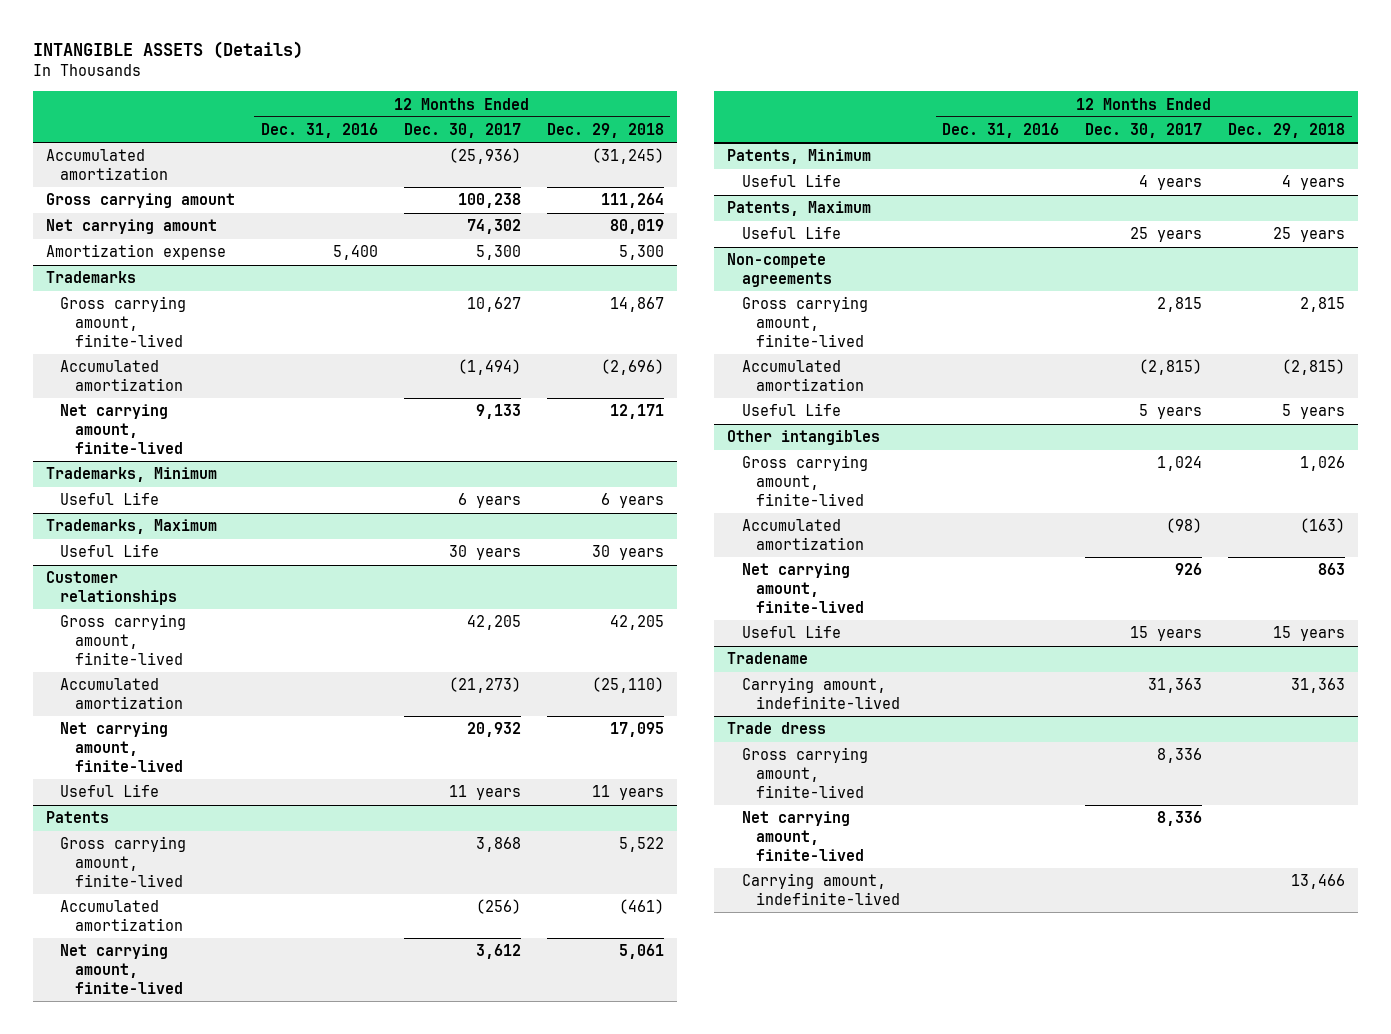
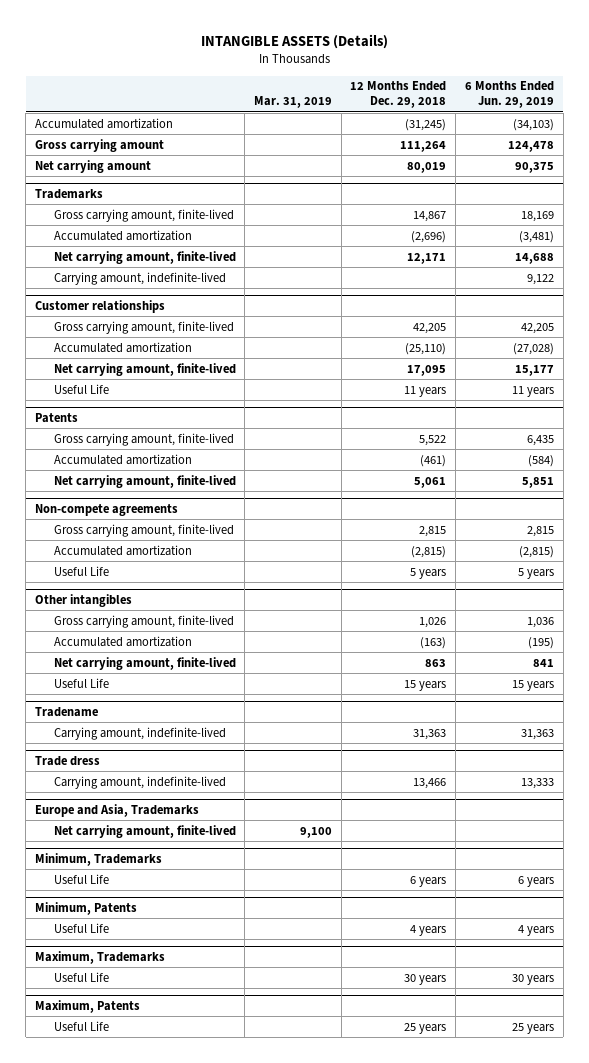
- | 12 Months Ended Dec. 31, 2016 | 12 Months Ended Dec. 30, 2017 | 12 Months Ended Dec. 29, 2018
+ | Mar. 31, 2019 | 12 Months Ended Dec. 29, 2018 | 6 Months Ended Jun. 29, 2019
- Amortization expense | 5,400 | 5,300 | 5,300
- Trademarks, Minimum
- Useful Life | | 6 years | 6 years
- Trademarks, Maximum
- Useful Life | | 30 years | 30 years
@ Trademarks
+ Carrying amount, indefinite-lived | | | 9,122
- Patents, Minimum
- Useful Life | | 4 years | 4 years
- Patents, Maximum
- Useful Life | | 25 years | 25 years
@ Trade dress
- Gross carrying amount, finite-lived | | 8,336 |
- Net carrying amount, finite-lived | | 8,336 |
+ Europe and Asia, Trademarks
+ Net carrying amount, finite-lived | 9,100 | |
+ Minimum, Trademarks
+ Useful Life | | 6 years | 6 years
+ Minimum, Patents
+ Useful Life | | 4 years | 4 years
+ Maximum, Trademarks
+ Useful Life | | 30 years | 30 years
+ Maximum, Patents
+ Useful Life | | 25 years | 25 years

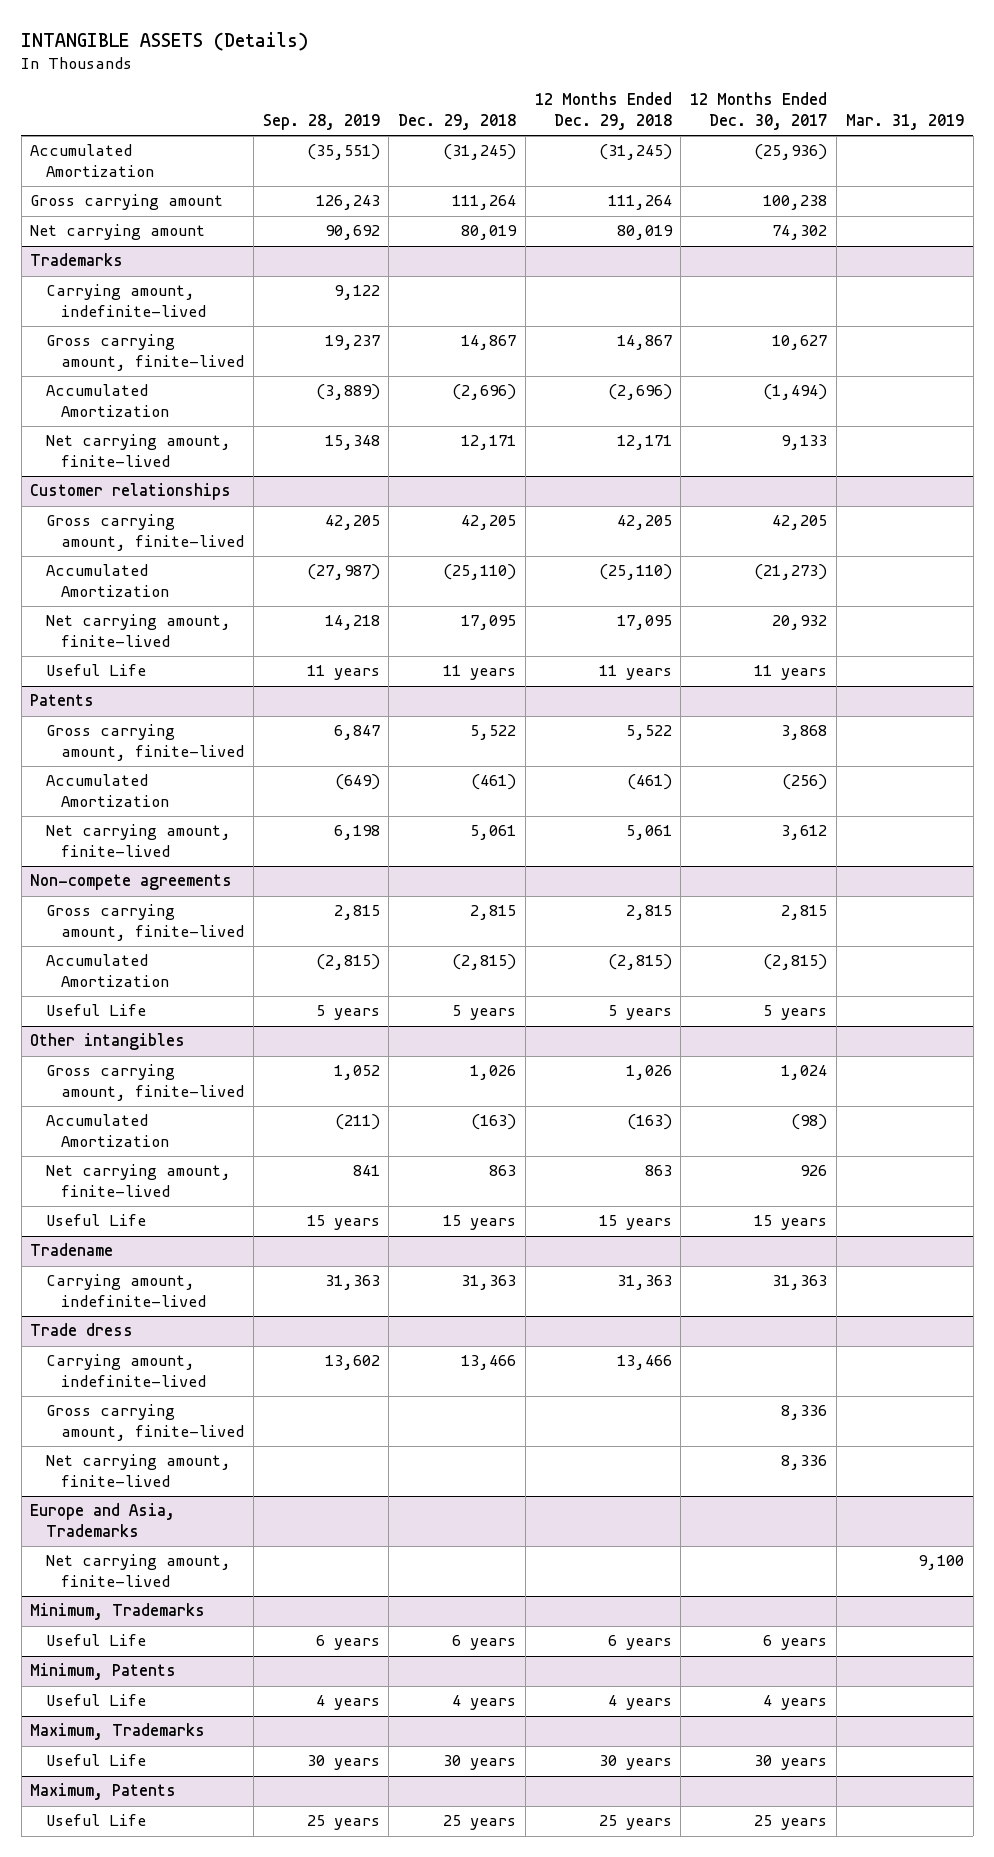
- | Mar. 31, 2019 | 12 Months Ended Dec. 29, 2018 | 6 Months Ended Jun. 29, 2019
+ | Sep. 28, 2019 | Dec. 29, 2018 | 12 Months Ended Dec. 29, 2018 | 12 Months Ended Dec. 30, 2017 | Mar. 31, 2019
- Accumulated amortization | | (31,245) | (34,103)
+ Accumulated Amortization | (35,551) | (31,245) | (31,245) | (25,936) |
@ Trademarks
moved up: Carrying amount, indefinite-lived | 9,122 | | | |
- Accumulated amortization | | (2,696) | (3,481)
+ Accumulated Amortization | (3,889) | (2,696) | (2,696) | (1,494) |
@ Customer relationships
- Accumulated amortization | | (25,110) | (27,028)
+ Accumulated Amortization | (27,987) | (25,110) | (25,110) | (21,273) |
@ Patents
- Accumulated amortization | | (461) | (584)
+ Accumulated Amortization | (649) | (461) | (461) | (256) |
@ Non-compete agreements
- Accumulated amortization | | (2,815) | (2,815)
+ Accumulated Amortization | (2,815) | (2,815) | (2,815) | (2,815) |
@ Other intangibles
- Accumulated amortization | | (163) | (195)
+ Accumulated Amortization | (211) | (163) | (163) | (98) |
@ Trade dress
+ Gross carrying amount, finite-lived | | | | 8,336 |
+ Net carrying amount, finite-lived | | | | 8,336 |

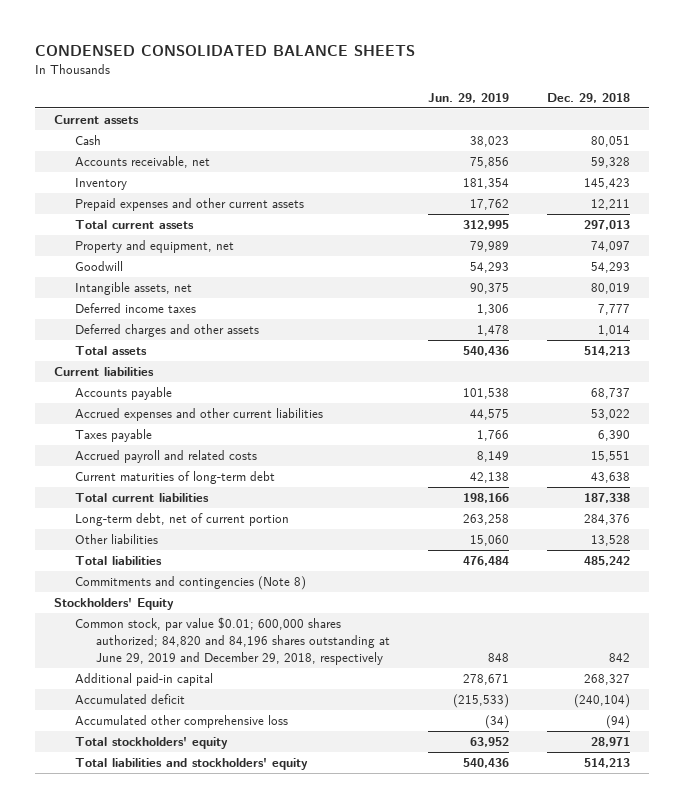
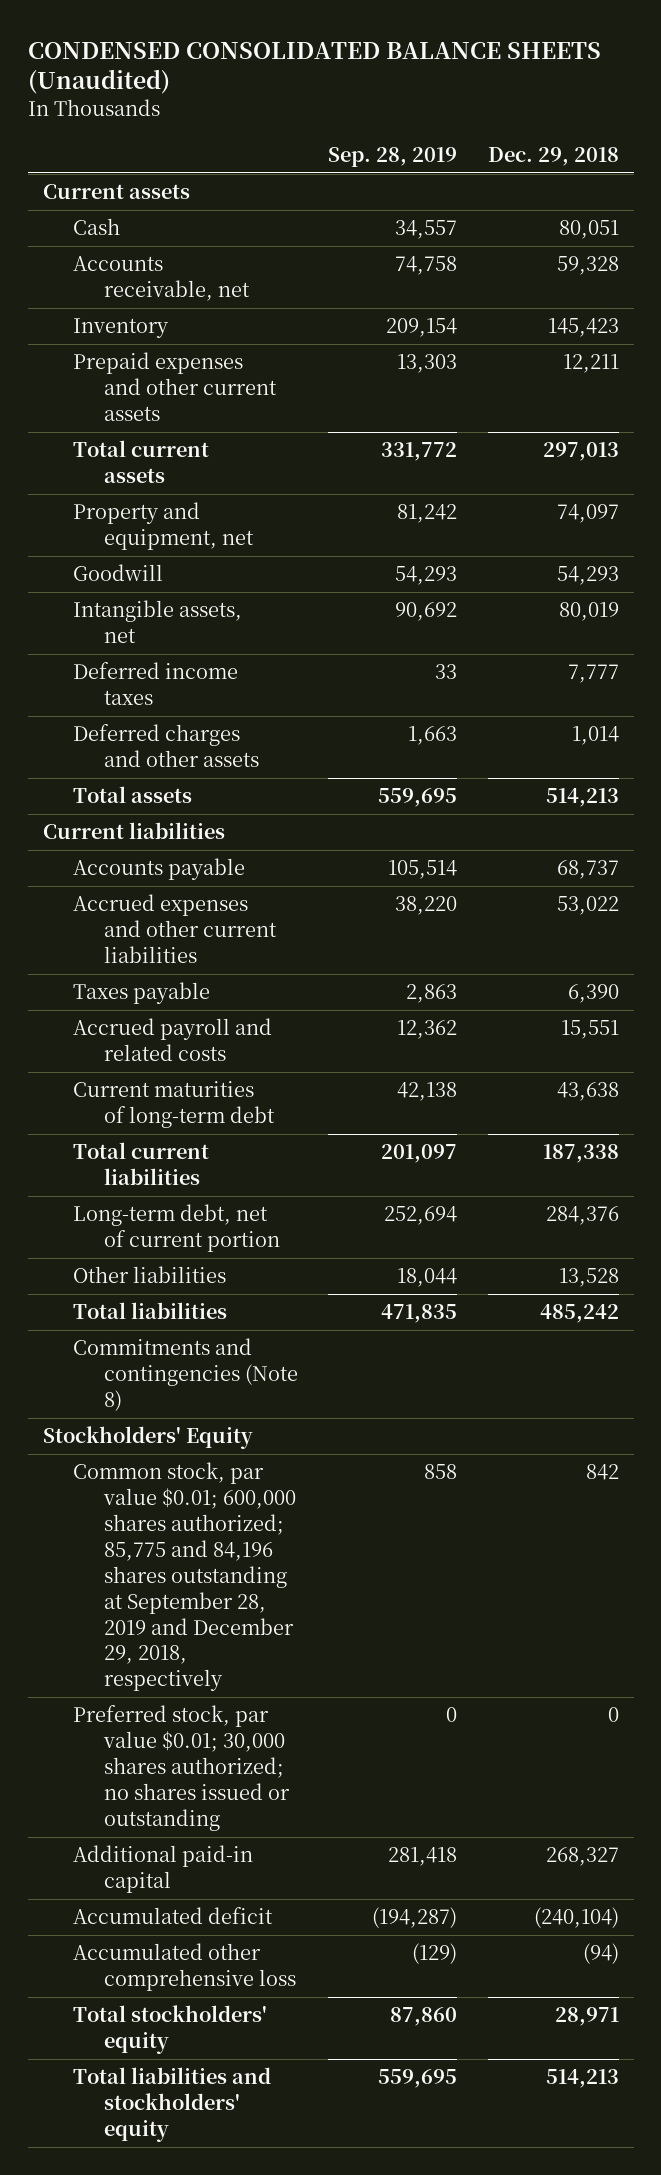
- CONDENSED CONSOLIDATED BALANCE SHEETS
+ CONDENSED CONSOLIDATED BALANCE SHEETS (Unaudited)
- | Jun. 29, 2019 | Dec. 29, 2018
+ | Sep. 28, 2019 | Dec. 29, 2018
- Common stock, par value $0.01; 600,000 shares authorized; 84,820 and 84,196 shares outstanding at June 29, 2019 and December 29, 2018, respectively | 848 | 842
+ Common stock, par value $0.01; 600,000 shares authorized; 85,775 and 84,196 shares outstanding at September 28, 2019 and December 29, 2018, respectively | 858 | 842
+ Preferred stock, par value $0.01; 30,000 shares authorized; no shares issued or outstanding | 0 | 0

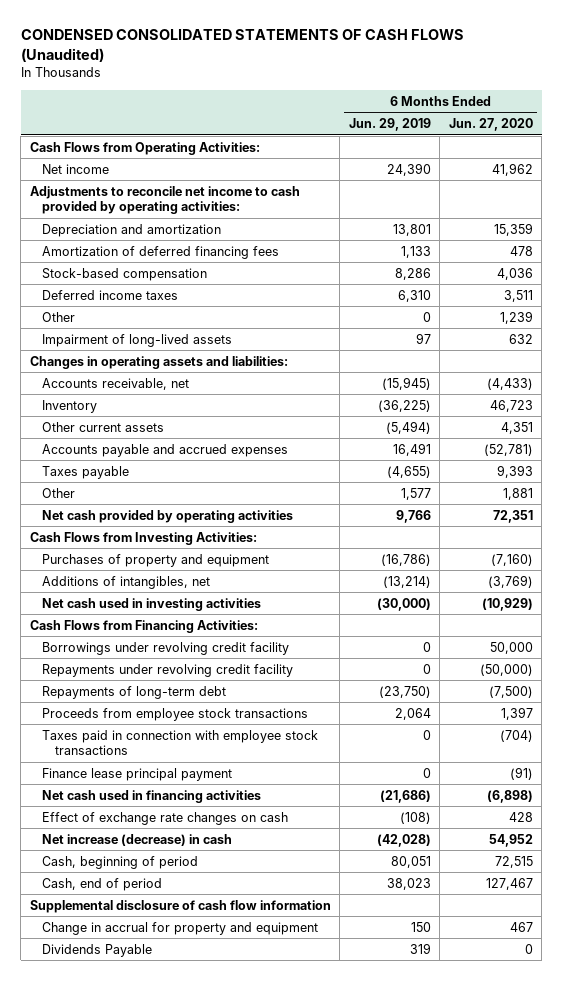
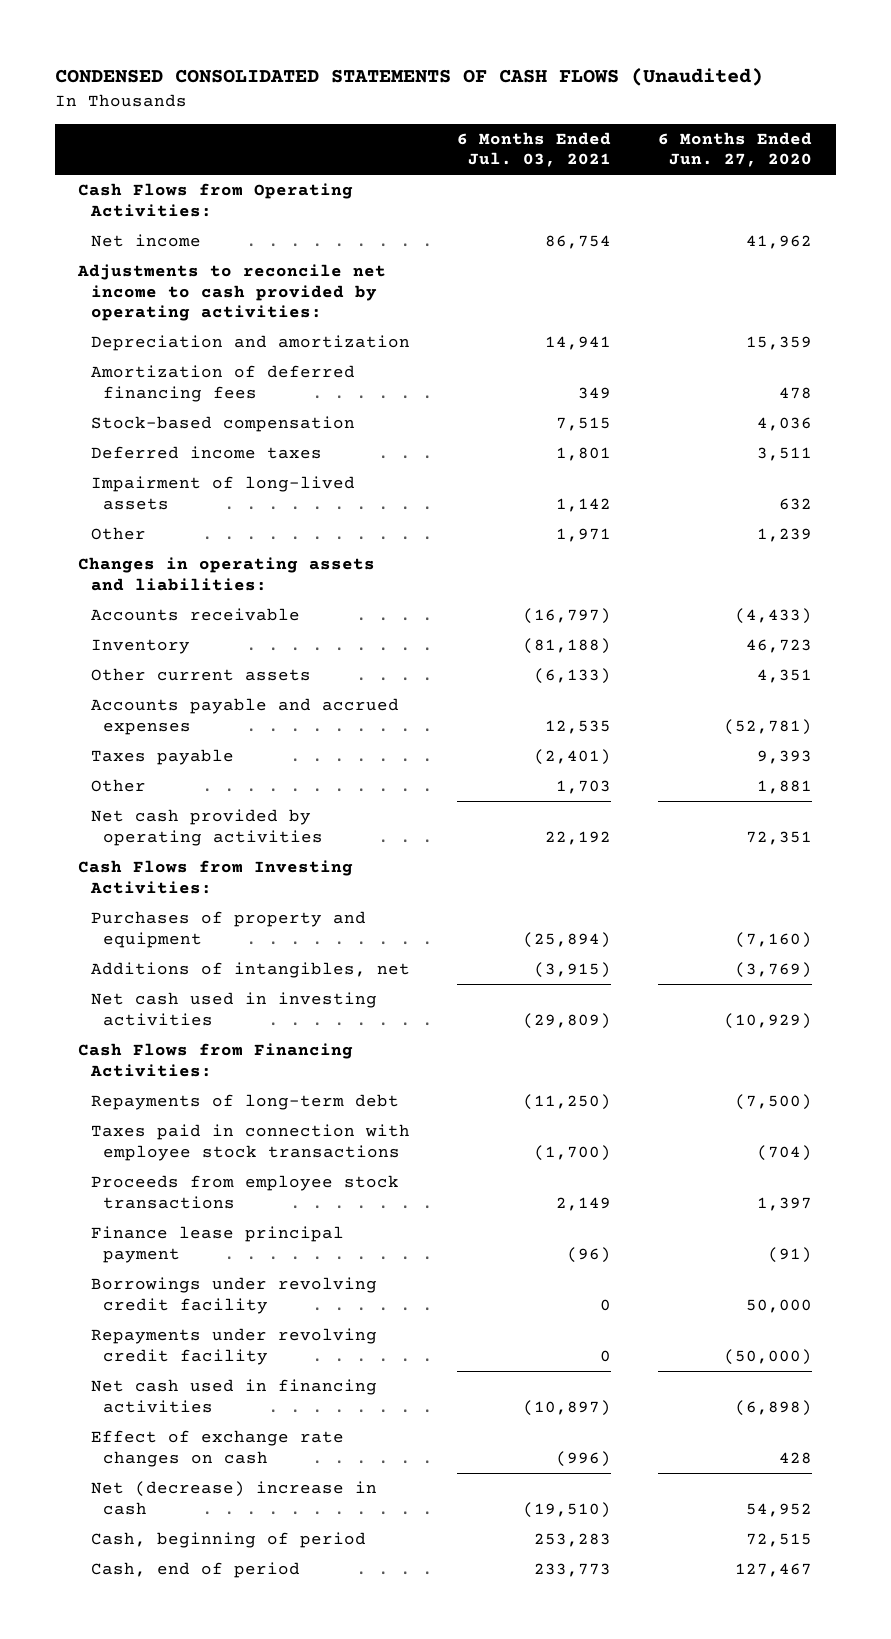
- | 6 Months Ended Jun. 29, 2019 | 6 Months Ended Jun. 27, 2020
+ | 6 Months Ended Jul. 03, 2021 | 6 Months Ended Jun. 27, 2020
moved down: Other | 1,971 | 1,239
- Accounts receivable, net | (15,945) | (4,433)
+ Accounts receivable | (16,797) | (4,433)
moved down: Proceeds from employee stock transactions | 2,149 | 1,397
moved down: Borrowings under revolving credit facility | 0 | 50,000
moved down: Repayments under revolving credit facility | 0 | (50,000)
- Net increase (decrease) in cash | (42,028) | 54,952
+ Net (decrease) increase in cash | (19,510) | 54,952
- Supplemental disclosure of cash flow information
- Change in accrual for property and equipment | 150 | 467
- Dividends Payable | 319 | 0

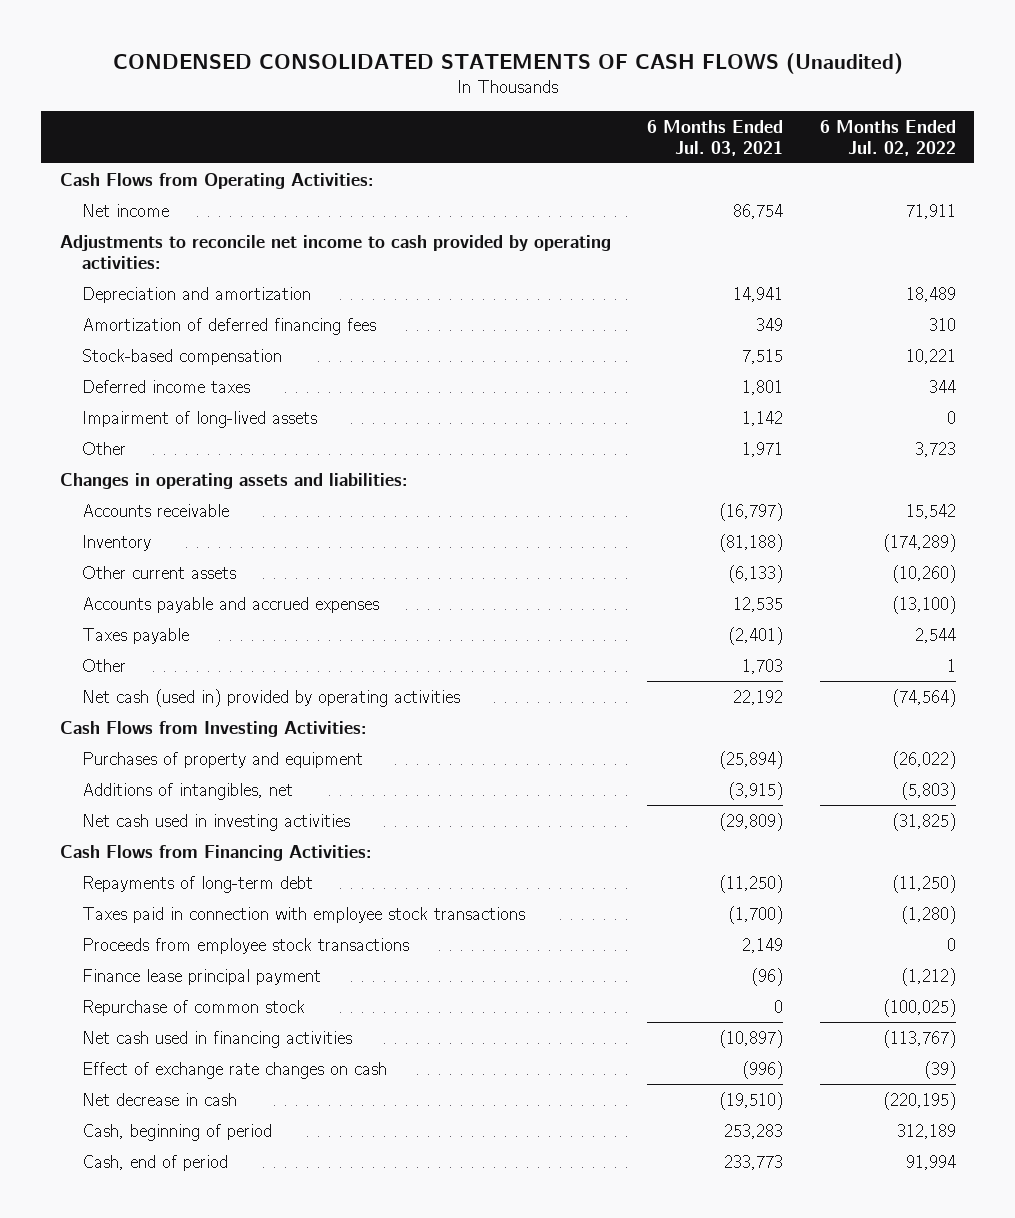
- | 6 Months Ended Jul. 03, 2021 | 6 Months Ended Jun. 27, 2020
+ | 6 Months Ended Jul. 03, 2021 | 6 Months Ended Jul. 02, 2022
- Net cash provided by operating activities | 22,192 | 72,351
+ Net cash (used in) provided by operating activities | 22,192 | (74,564)
- Borrowings under revolving credit facility | 0 | 50,000
- Repayments under revolving credit facility | 0 | (50,000)
+ Repurchase of common stock | 0 | (100,025)
- Net (decrease) increase in cash | (19,510) | 54,952
+ Net decrease in cash | (19,510) | (220,195)

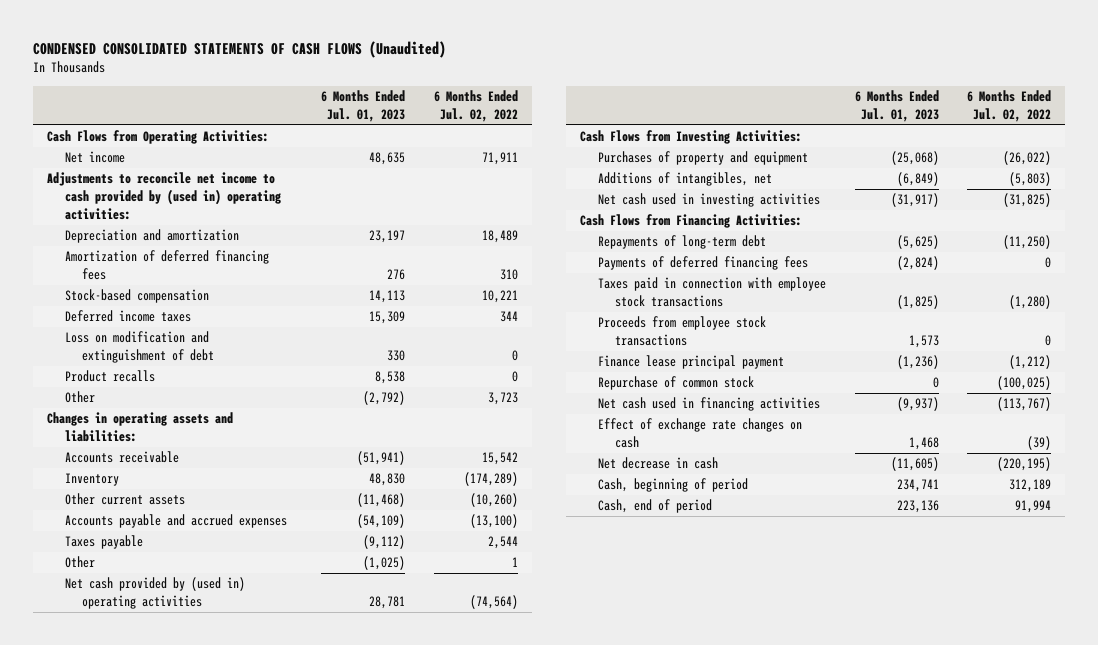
- | 6 Months Ended Jul. 03, 2021 | 6 Months Ended Jul. 02, 2022
+ | 6 Months Ended Jul. 01, 2023 | 6 Months Ended Jul. 02, 2022
- Adjustments to reconcile net income to cash provided by operating activities:
+ Adjustments to reconcile net income to cash provided by (used in) operating activities:
- Impairment of long-lived assets | 1,142 | 0
+ Loss on modification and extinguishment of debt | 330 | 0
+ Product recalls | 8,538 | 0
- Net cash (used in) provided by operating activities | 22,192 | (74,564)
+ Net cash provided by (used in) operating activities | 28,781 | (74,564)
+ Payments of deferred financing fees | (2,824) | 0

